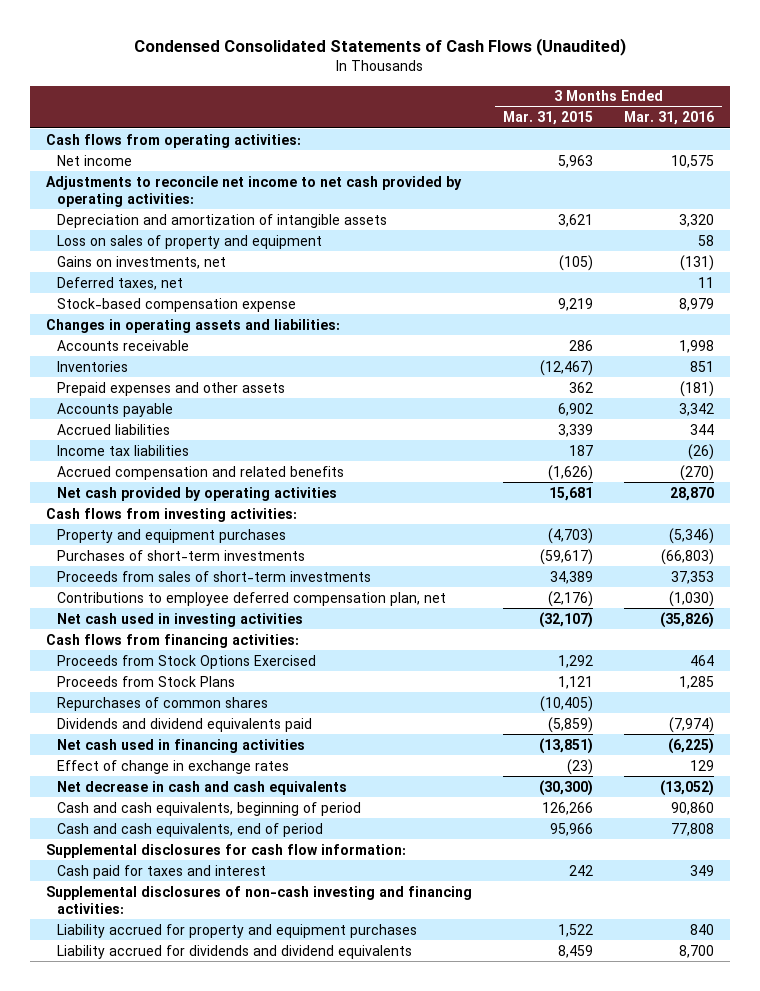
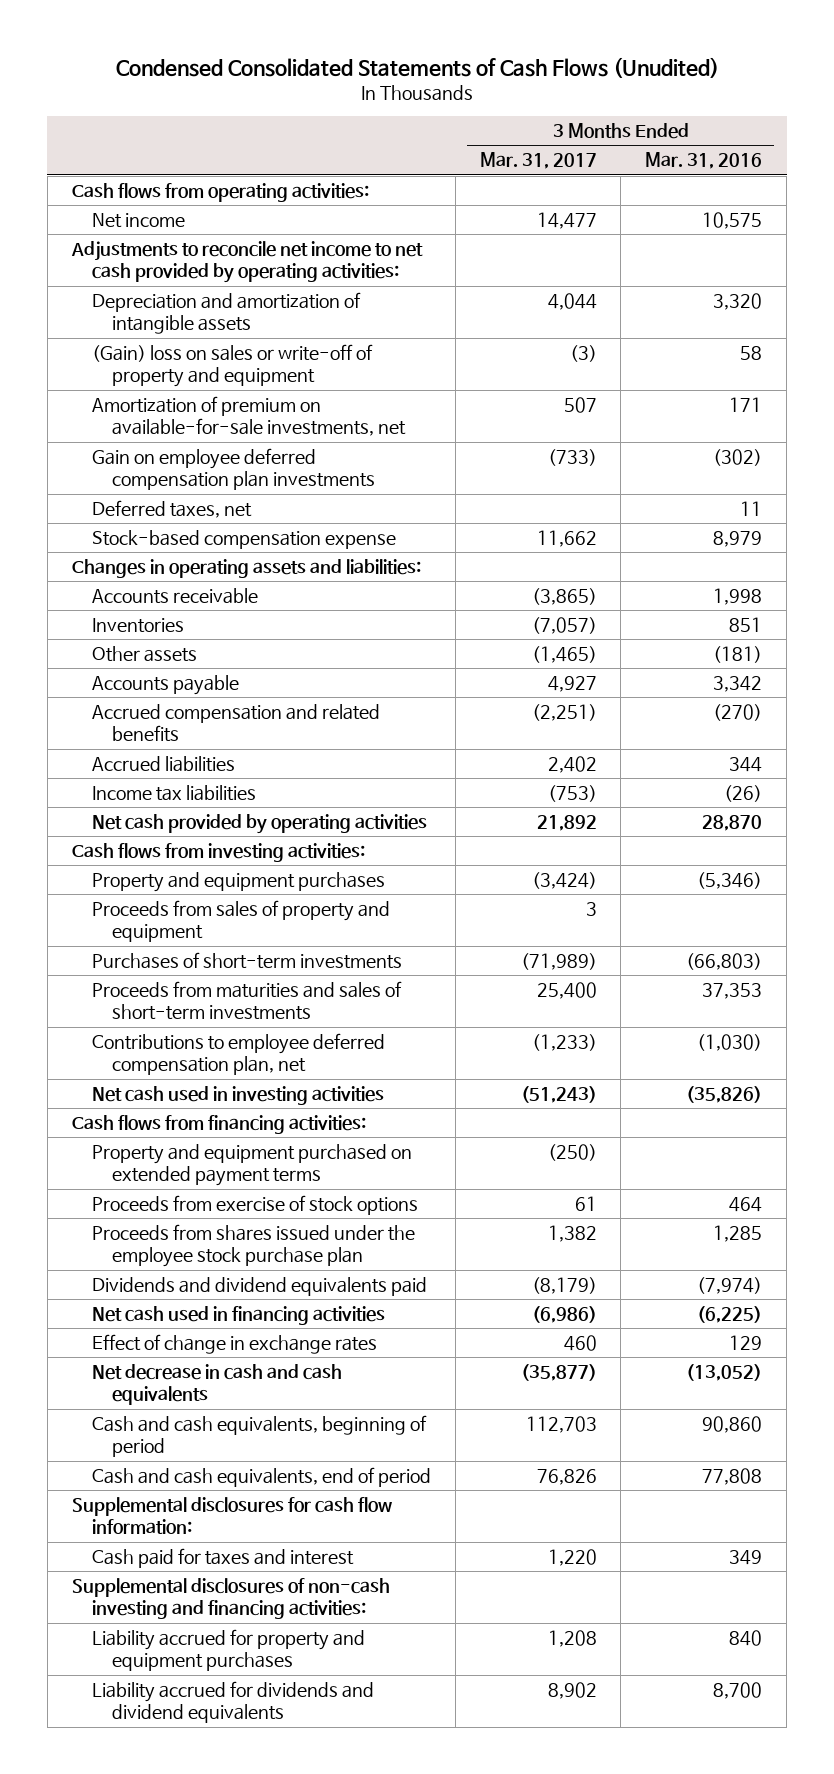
- Condensed Consolidated Statements of Cash Flows (Unaudited)
+ Condensed Consolidated Statements of Cash Flows (Unudited)
- | 3 Months Ended Mar. 31, 2015 | 3 Months Ended Mar. 31, 2016
+ | 3 Months Ended Mar. 31, 2017 | 3 Months Ended Mar. 31, 2016
- Loss on sales of property and equipment | | 58
- Gains on investments, net | (105) | (131)
+ (Gain) loss on sales or write-off of property and equipment | (3) | 58
+ Amortization of premium on available-for-sale investments, net | 507 | 171
+ Gain on employee deferred compensation plan investments | (733) | (302)
- Prepaid expenses and other assets | 362 | (181)
+ Other assets | (1,465) | (181)
moved up: Accrued compensation and related benefits | (2,251) | (270)
+ Proceeds from sales of property and equipment | 3 |
- Proceeds from sales of short-term investments | 34,389 | 37,353
+ Proceeds from maturities and sales of short-term investments | 25,400 | 37,353
- Proceeds from Stock Options Exercised | 1,292 | 464
- Proceeds from Stock Plans | 1,121 | 1,285
- Repurchases of common shares | (10,405) |
+ Property and equipment purchased on extended payment terms | (250) |
+ Proceeds from exercise of stock options | 61 | 464
+ Proceeds from shares issued under the employee stock purchase plan | 1,382 | 1,285

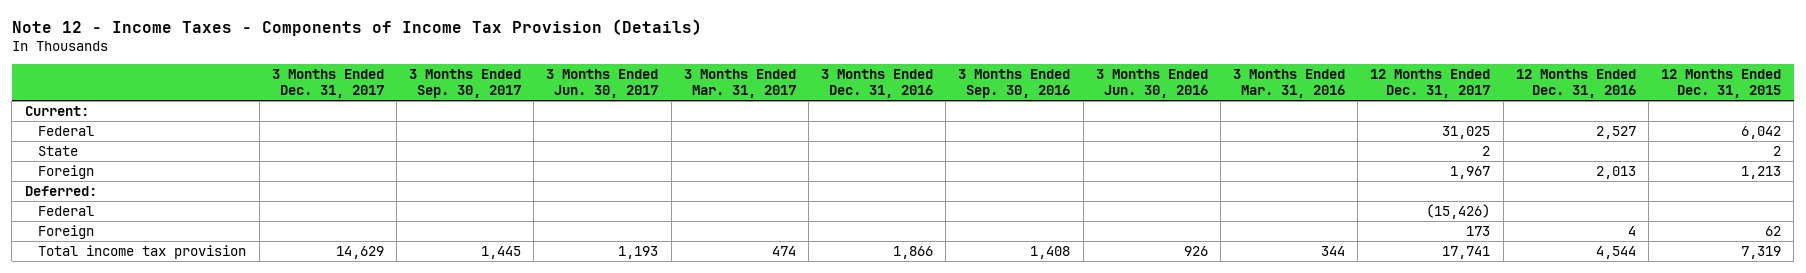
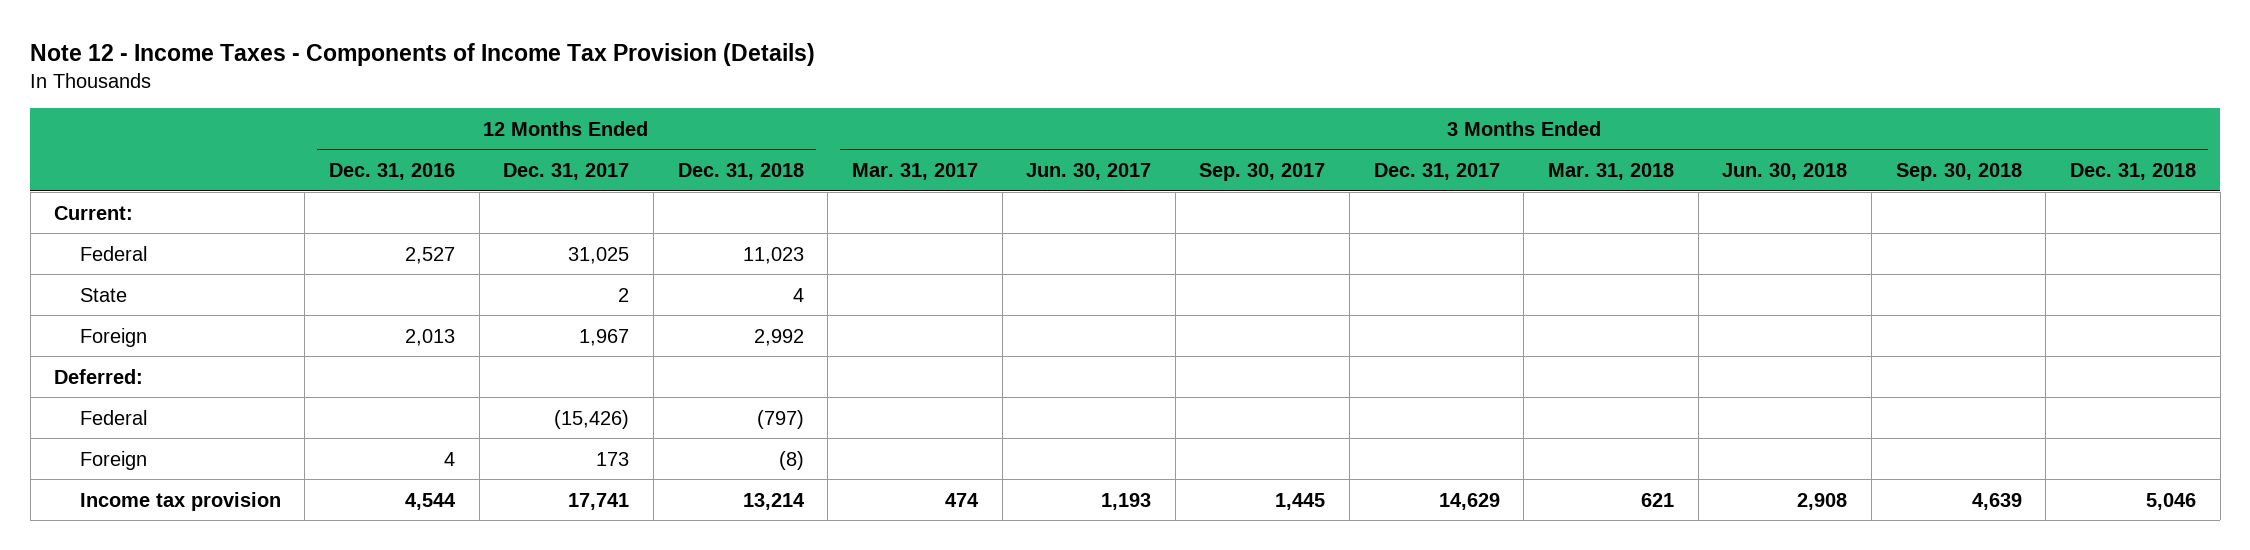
- | 3 Months Ended Dec. 31, 2017 | 3 Months Ended Sep. 30, 2017 | 3 Months Ended Jun. 30, 2017 | 3 Months Ended Mar. 31, 2017 | 3 Months Ended Dec. 31, 2016 | 3 Months Ended Sep. 30, 2016 | 3 Months Ended Jun. 30, 2016 | 3 Months Ended Mar. 31, 2016 | 12 Months Ended Dec. 31, 2017 | 12 Months Ended Dec. 31, 2016 | 12 Months Ended Dec. 31, 2015
+ | 12 Months Ended Dec. 31, 2016 | 12 Months Ended Dec. 31, 2017 | 12 Months Ended Dec. 31, 2018 | 3 Months Ended Mar. 31, 2017 | 3 Months Ended Jun. 30, 2017 | 3 Months Ended Sep. 30, 2017 | 3 Months Ended Dec. 31, 2017 | 3 Months Ended Mar. 31, 2018 | 3 Months Ended Jun. 30, 2018 | 3 Months Ended Sep. 30, 2018 | 3 Months Ended Dec. 31, 2018
- Total income tax provision | 14,629 | 1,445 | 1,193 | 474 | 1,866 | 1,408 | 926 | 344 | 17,741 | 4,544 | 7,319
+ Income tax provision | 4,544 | 17,741 | 13,214 | 474 | 1,193 | 1,445 | 14,629 | 621 | 2,908 | 4,639 | 5,046

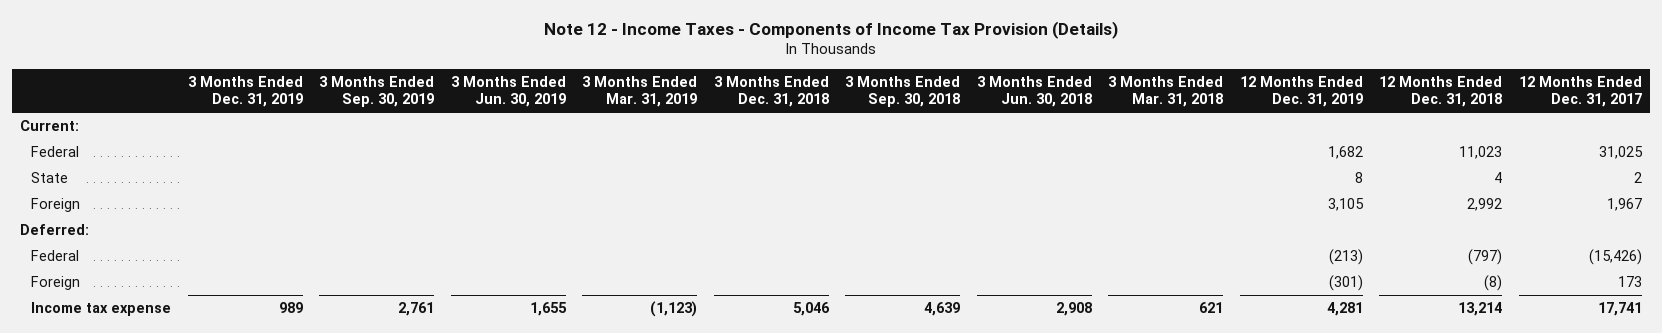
- | 12 Months Ended Dec. 31, 2016 | 12 Months Ended Dec. 31, 2017 | 12 Months Ended Dec. 31, 2018 | 3 Months Ended Mar. 31, 2017 | 3 Months Ended Jun. 30, 2017 | 3 Months Ended Sep. 30, 2017 | 3 Months Ended Dec. 31, 2017 | 3 Months Ended Mar. 31, 2018 | 3 Months Ended Jun. 30, 2018 | 3 Months Ended Sep. 30, 2018 | 3 Months Ended Dec. 31, 2018
+ | 3 Months Ended Dec. 31, 2019 | 3 Months Ended Sep. 30, 2019 | 3 Months Ended Jun. 30, 2019 | 3 Months Ended Mar. 31, 2019 | 3 Months Ended Dec. 31, 2018 | 3 Months Ended Sep. 30, 2018 | 3 Months Ended Jun. 30, 2018 | 3 Months Ended Mar. 31, 2018 | 12 Months Ended Dec. 31, 2019 | 12 Months Ended Dec. 31, 2018 | 12 Months Ended Dec. 31, 2017
- Income tax provision | 4,544 | 17,741 | 13,214 | 474 | 1,193 | 1,445 | 14,629 | 621 | 2,908 | 4,639 | 5,046
+ Income tax expense | 989 | 2,761 | 1,655 | (1,123) | 5,046 | 4,639 | 2,908 | 621 | 4,281 | 13,214 | 17,741

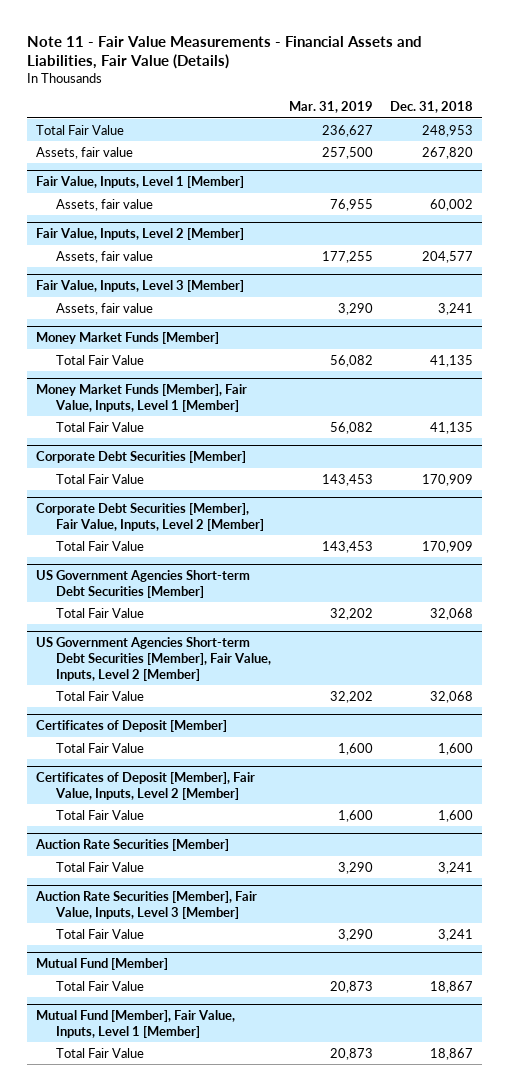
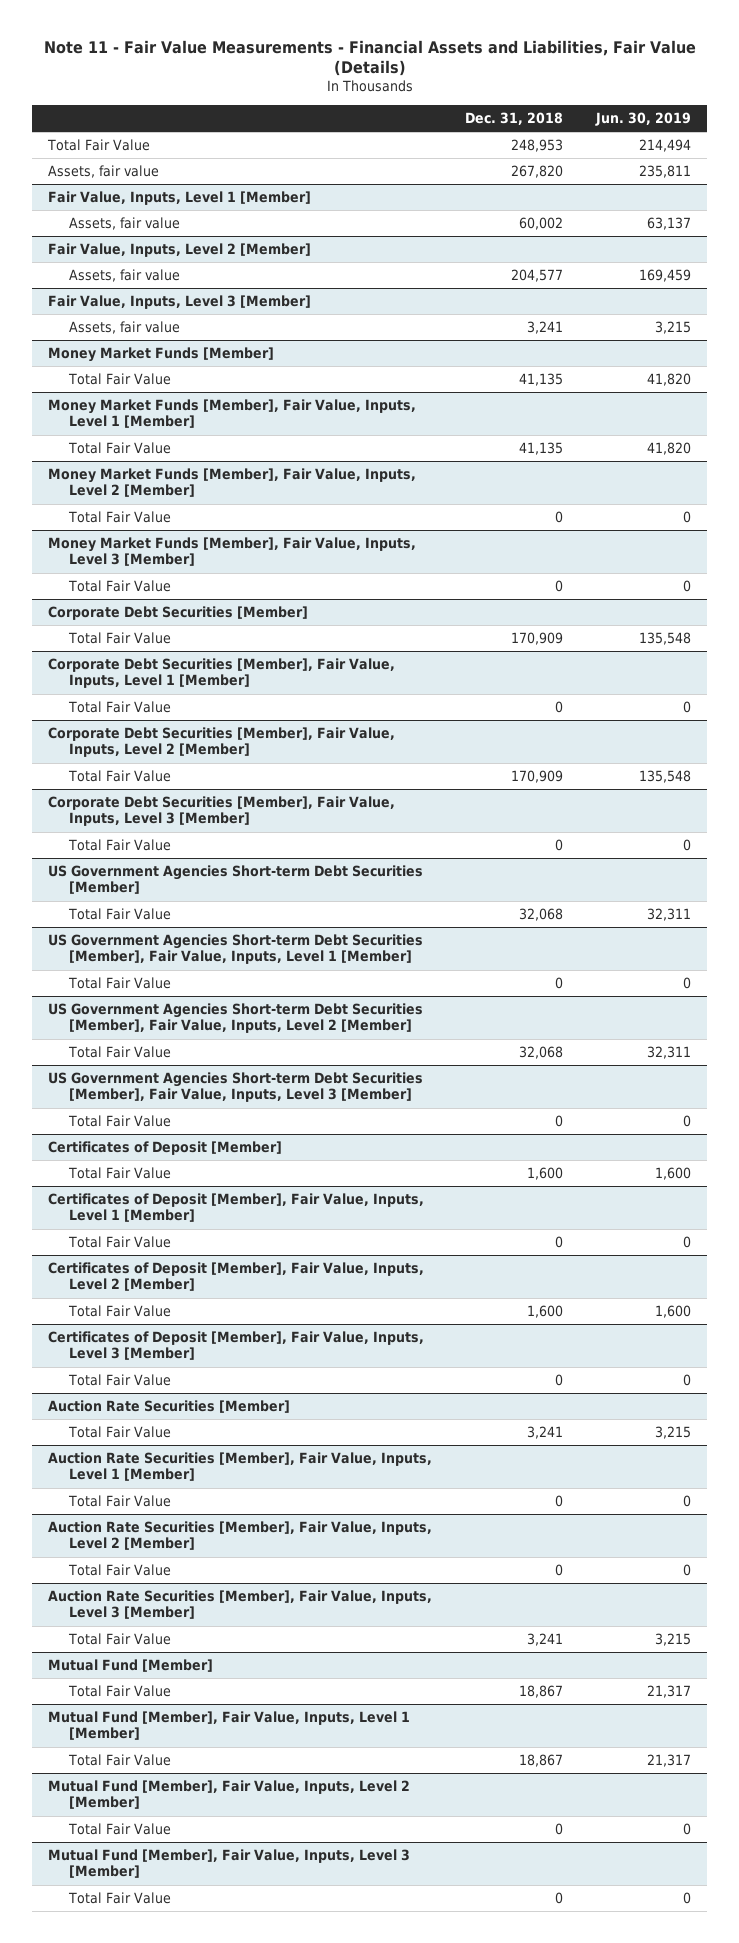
- | Mar. 31, 2019 | Dec. 31, 2018
+ | Dec. 31, 2018 | Jun. 30, 2019
+ Money Market Funds [Member], Fair Value, Inputs, Level 2 [Member]
+ Total Fair Value | 0 | 0
+ Money Market Funds [Member], Fair Value, Inputs, Level 3 [Member]
+ Total Fair Value | 0 | 0
+ Corporate Debt Securities [Member], Fair Value, Inputs, Level 1 [Member]
+ Total Fair Value | 0 | 0
+ Corporate Debt Securities [Member], Fair Value, Inputs, Level 3 [Member]
+ Total Fair Value | 0 | 0
+ US Government Agencies Short-term Debt Securities [Member], Fair Value, Inputs, Level 1 [Member]
+ Total Fair Value | 0 | 0
+ US Government Agencies Short-term Debt Securities [Member], Fair Value, Inputs, Level 3 [Member]
+ Total Fair Value | 0 | 0
+ Certificates of Deposit [Member], Fair Value, Inputs, Level 1 [Member]
+ Total Fair Value | 0 | 0
+ Certificates of Deposit [Member], Fair Value, Inputs, Level 3 [Member]
+ Total Fair Value | 0 | 0
+ Auction Rate Securities [Member], Fair Value, Inputs, Level 1 [Member]
+ Total Fair Value | 0 | 0
+ Auction Rate Securities [Member], Fair Value, Inputs, Level 2 [Member]
+ Total Fair Value | 0 | 0
+ Mutual Fund [Member], Fair Value, Inputs, Level 2 [Member]
+ Total Fair Value | 0 | 0
+ Mutual Fund [Member], Fair Value, Inputs, Level 3 [Member]
+ Total Fair Value | 0 | 0

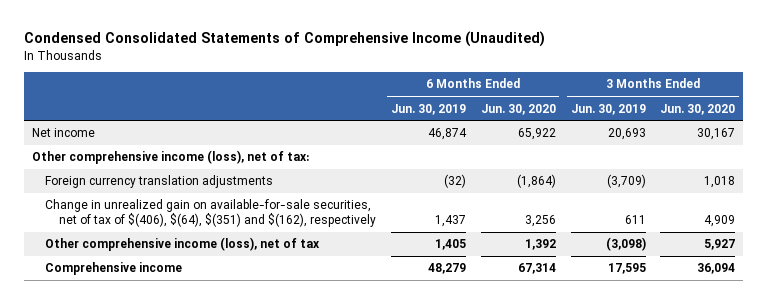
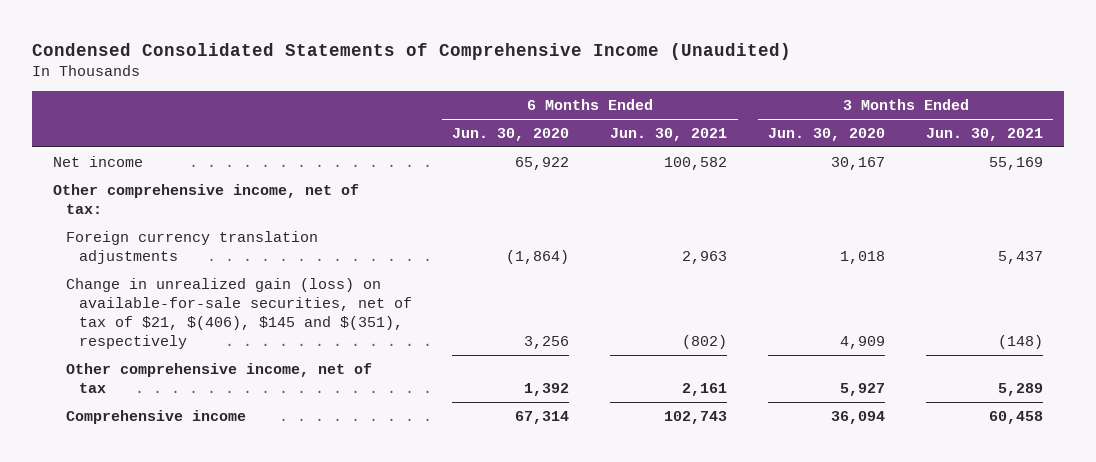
- | 6 Months Ended Jun. 30, 2019 | 6 Months Ended Jun. 30, 2020 | 3 Months Ended Jun. 30, 2019 | 3 Months Ended Jun. 30, 2020
+ | 6 Months Ended Jun. 30, 2020 | 6 Months Ended Jun. 30, 2021 | 3 Months Ended Jun. 30, 2020 | 3 Months Ended Jun. 30, 2021
- Other comprehensive income (loss), net of tax:
+ Other comprehensive income, net of tax:
- Change in unrealized gain on available-for-sale securities, net of tax of $(406), $(64), $(351) and $(162), respectively | 1,437 | 3,256 | 611 | 4,909
- Other comprehensive income (loss), net of tax | 1,405 | 1,392 | (3,098) | 5,927
+ Change in unrealized gain (loss) on available-for-sale securities, net of tax of $21, $(406), $145 and $(351), respectively | 3,256 | (802) | 4,909 | (148)
+ Other comprehensive income, net of tax | 1,392 | 2,161 | 5,927 | 5,289

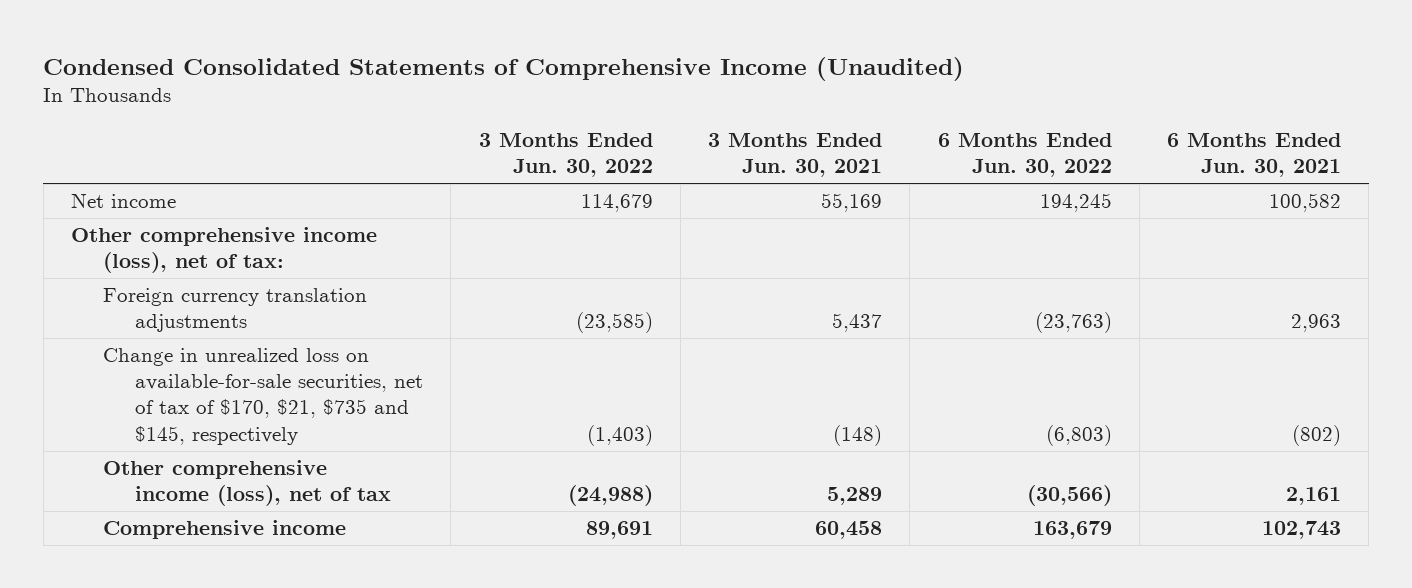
- | 6 Months Ended Jun. 30, 2020 | 6 Months Ended Jun. 30, 2021 | 3 Months Ended Jun. 30, 2020 | 3 Months Ended Jun. 30, 2021
+ | 3 Months Ended Jun. 30, 2022 | 3 Months Ended Jun. 30, 2021 | 6 Months Ended Jun. 30, 2022 | 6 Months Ended Jun. 30, 2021
- Other comprehensive income, net of tax:
+ Other comprehensive income (loss), net of tax:
- Change in unrealized gain (loss) on available-for-sale securities, net of tax of $21, $(406), $145 and $(351), respectively | 3,256 | (802) | 4,909 | (148)
- Other comprehensive income, net of tax | 1,392 | 2,161 | 5,927 | 5,289
+ Change in unrealized loss on available-for-sale securities, net of tax of $170, $21, $735 and $145, respectively | (1,403) | (148) | (6,803) | (802)
+ Other comprehensive income (loss), net of tax | (24,988) | 5,289 | (30,566) | 2,161

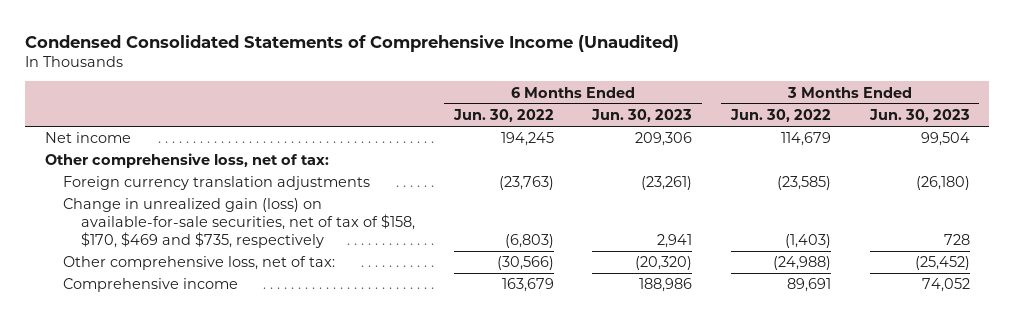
- | 3 Months Ended Jun. 30, 2022 | 3 Months Ended Jun. 30, 2021 | 6 Months Ended Jun. 30, 2022 | 6 Months Ended Jun. 30, 2021
+ | 6 Months Ended Jun. 30, 2022 | 6 Months Ended Jun. 30, 2023 | 3 Months Ended Jun. 30, 2022 | 3 Months Ended Jun. 30, 2023
- Other comprehensive income (loss), net of tax:
+ Other comprehensive loss, net of tax:
- Change in unrealized loss on available-for-sale securities, net of tax of $170, $21, $735 and $145, respectively | (1,403) | (148) | (6,803) | (802)
- Other comprehensive income (loss), net of tax | (24,988) | 5,289 | (30,566) | 2,161
+ Change in unrealized gain (loss) on available-for-sale securities, net of tax of $158, $170, $469 and $735, respectively | (6,803) | 2,941 | (1,403) | 728
+ Other comprehensive loss, net of tax: | (30,566) | (20,320) | (24,988) | (25,452)

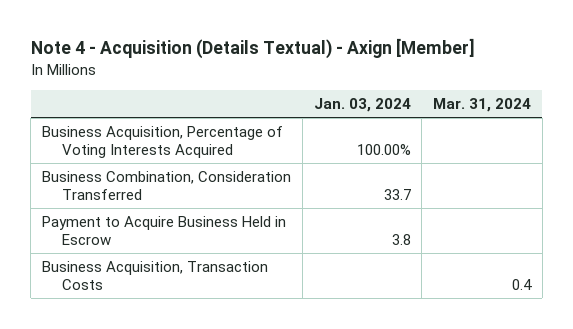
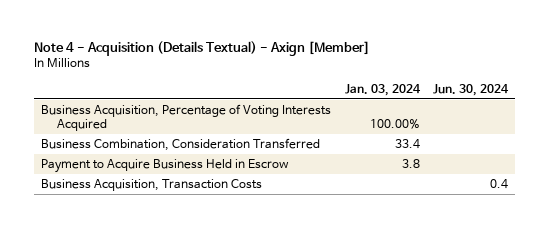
- | Jan. 03, 2024 | Mar. 31, 2024
+ | Jan. 03, 2024 | Jun. 30, 2024
- Business Combination, Consideration Transferred | 33.7 |
+ Business Combination, Consideration Transferred | 33.4 |

